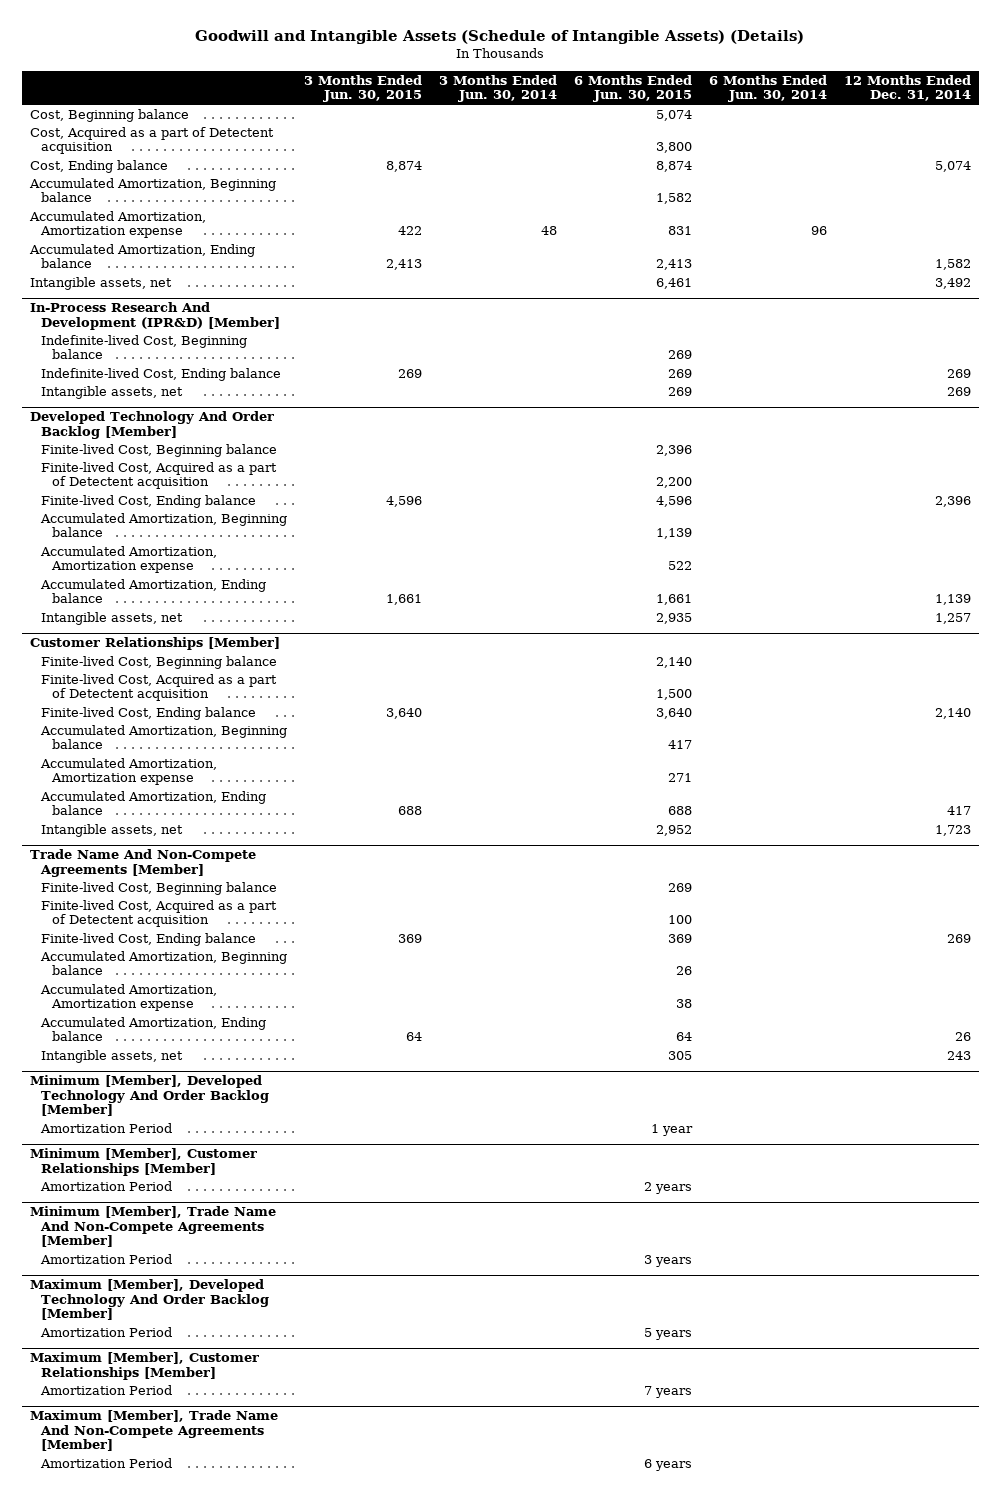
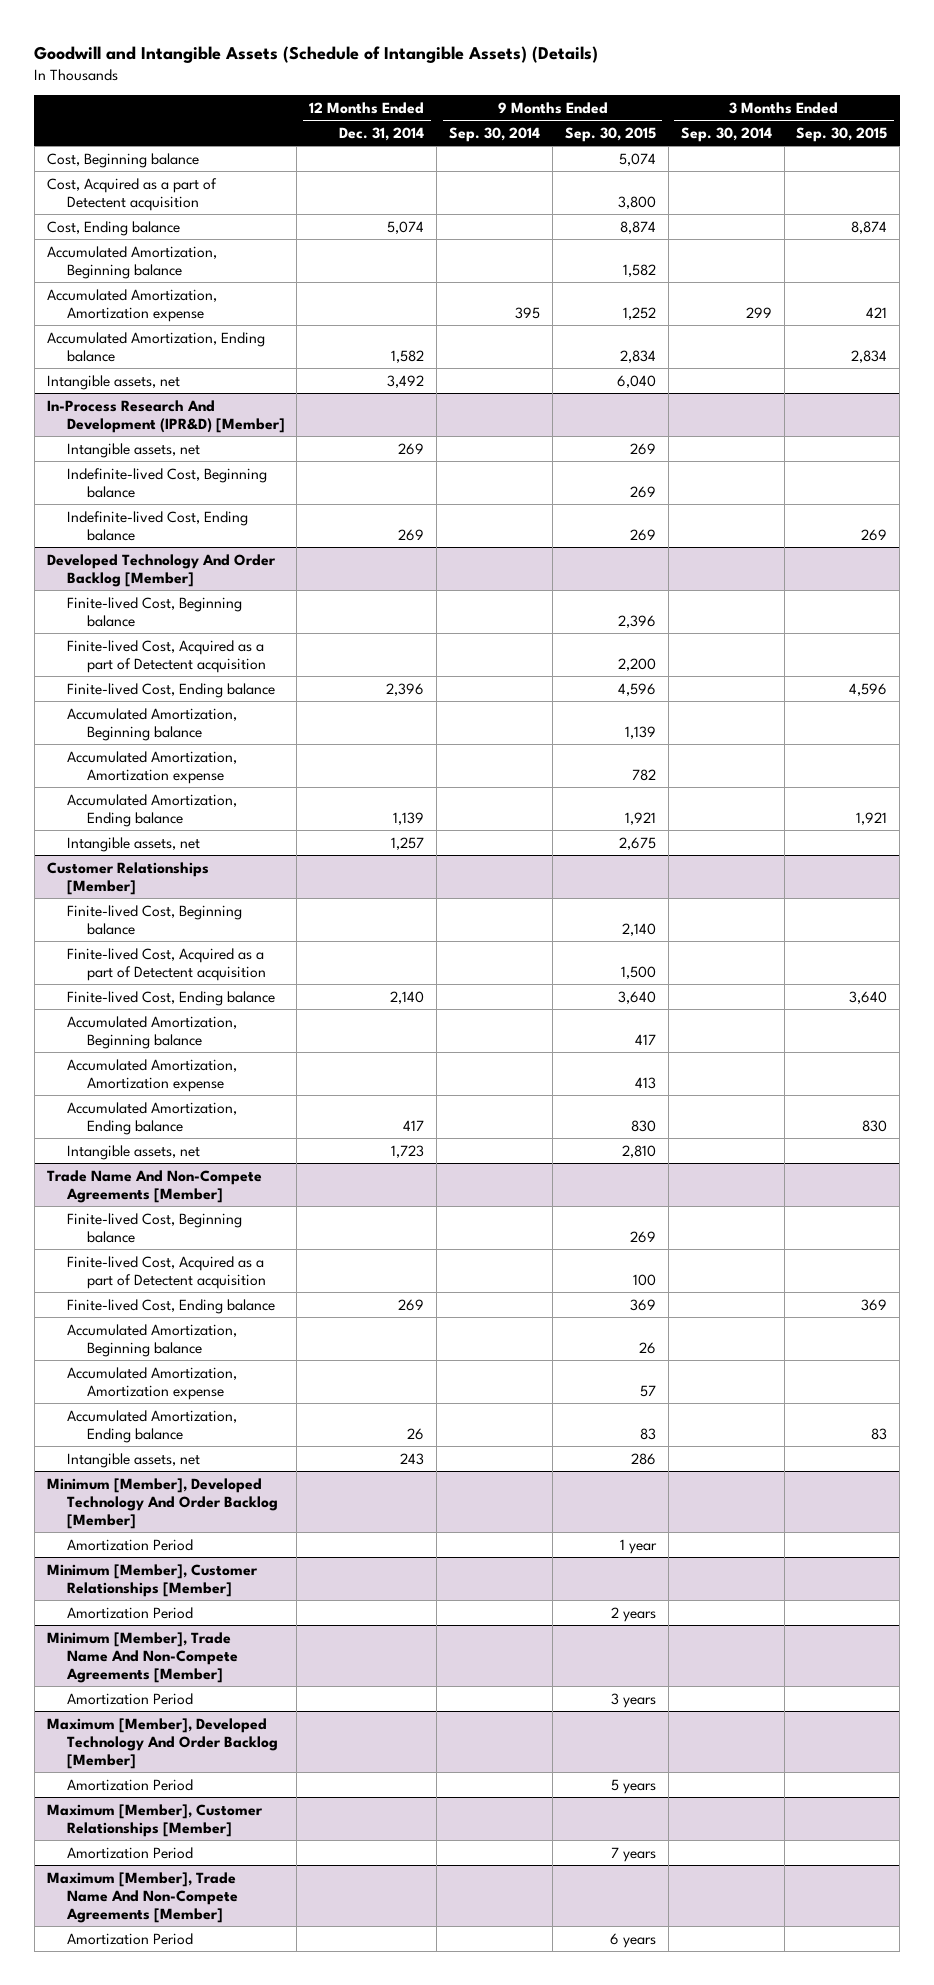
- | 3 Months Ended Jun. 30, 2015 | 3 Months Ended Jun. 30, 2014 | 6 Months Ended Jun. 30, 2015 | 6 Months Ended Jun. 30, 2014 | 12 Months Ended Dec. 31, 2014
+ | 12 Months Ended Dec. 31, 2014 | 9 Months Ended Sep. 30, 2014 | 9 Months Ended Sep. 30, 2015 | 3 Months Ended Sep. 30, 2014 | 3 Months Ended Sep. 30, 2015
@ In-Process Research And Development (IPR&D) [Member]
moved up: Intangible assets, net | 269 | | 269 | |

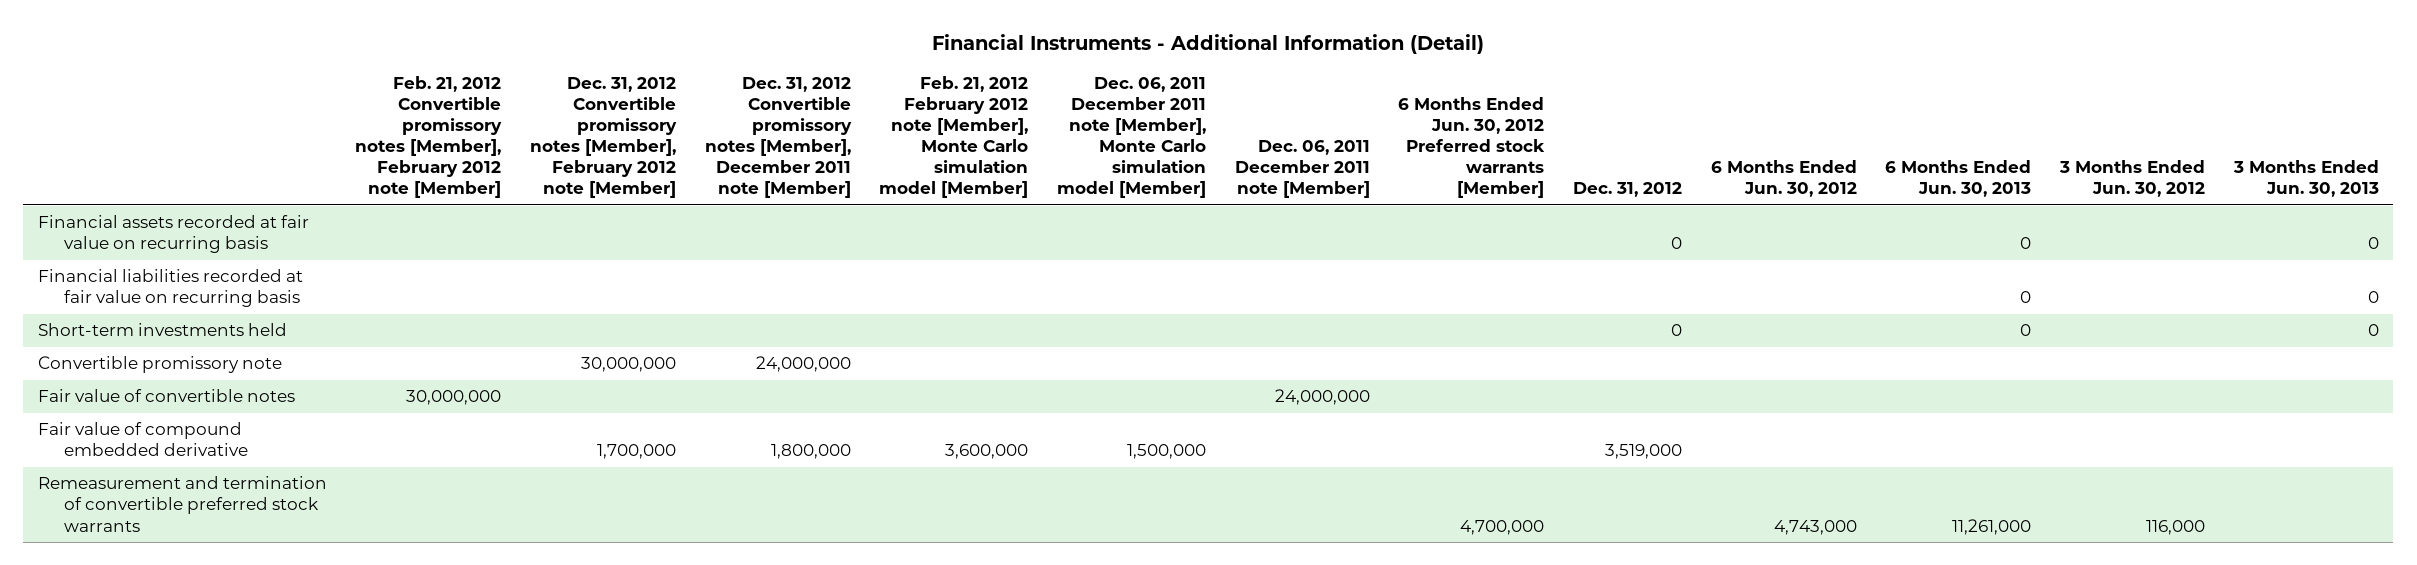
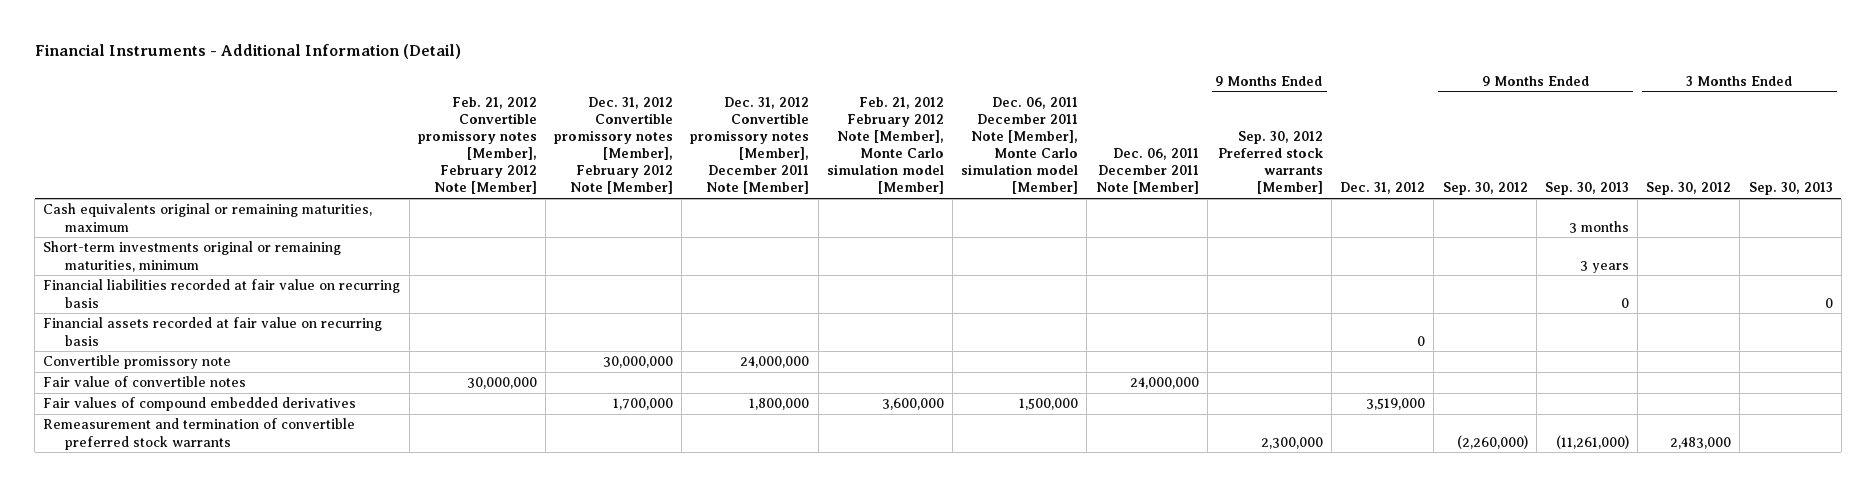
- | Feb. 21, 2012 Convertible promissory notes [Member], February 2012 note [Member] | Dec. 31, 2012 Convertible promissory notes [Member], February 2012 note [Member] | Dec. 31, 2012 Convertible promissory notes [Member], December 2011 note [Member] | Feb. 21, 2012 February 2012 note [Member], Monte Carlo simulation model [Member] | Dec. 06, 2011 December 2011 note [Member], Monte Carlo simulation model [Member] | Dec. 06, 2011 December 2011 note [Member] | 6 Months Ended Jun. 30, 2012 Preferred stock warrants [Member] | Dec. 31, 2012 | 6 Months Ended Jun. 30, 2012 | 6 Months Ended Jun. 30, 2013 | 3 Months Ended Jun. 30, 2012 | 3 Months Ended Jun. 30, 2013
+ | Feb. 21, 2012 Convertible promissory notes [Member], February 2012 Note [Member] | Dec. 31, 2012 Convertible promissory notes [Member], February 2012 Note [Member] | Dec. 31, 2012 Convertible promissory notes [Member], December 2011 Note [Member] | Feb. 21, 2012 February 2012 Note [Member], Monte Carlo simulation model [Member] | Dec. 06, 2011 December 2011 Note [Member], Monte Carlo simulation model [Member] | Dec. 06, 2011 December 2011 Note [Member] | 9 Months Ended Sep. 30, 2012 Preferred stock warrants [Member] | Dec. 31, 2012 | 9 Months Ended Sep. 30, 2012 | 9 Months Ended Sep. 30, 2013 | 3 Months Ended Sep. 30, 2012 | 3 Months Ended Sep. 30, 2013
+ Cash equivalents original or remaining maturities, maximum | | | | | | | | | | 3 months | |
+ Short-term investments original or remaining maturities, minimum | | | | | | | | | | 3 years | |
- Short-term investments held | | | | | | | | 0 | | 0 | | 0
moved down: Financial assets recorded at fair value on recurring basis | | | | | | | | 0 | | | |
- Fair value of compound embedded derivative | | 1,700,000 | 1,800,000 | 3,600,000 | 1,500,000 | | | 3,519,000 | | | |
+ Fair values of compound embedded derivatives | | 1,700,000 | 1,800,000 | 3,600,000 | 1,500,000 | | | 3,519,000 | | | |

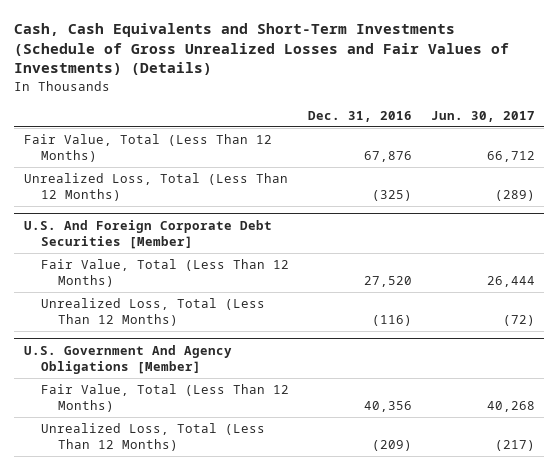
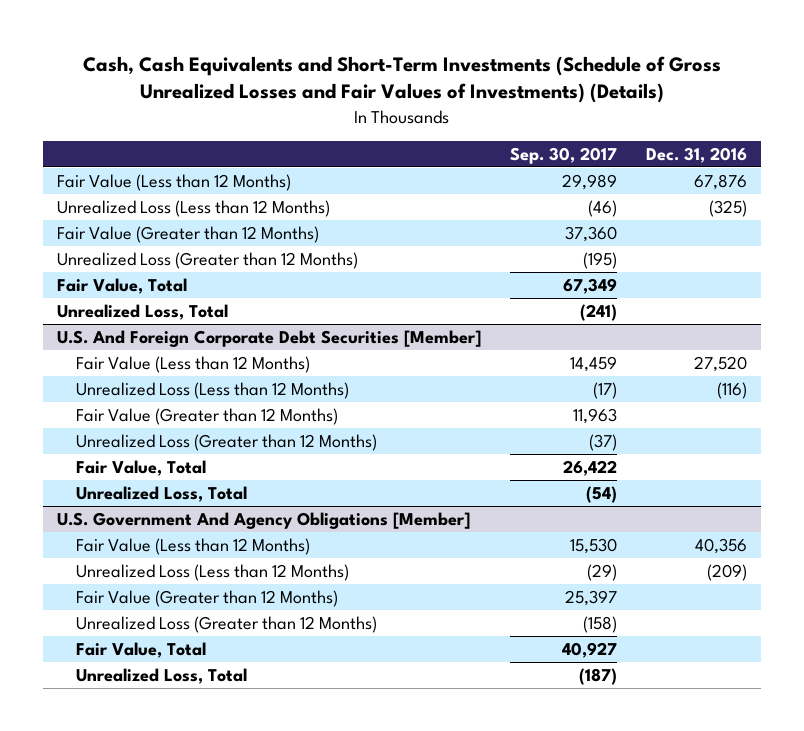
- | Dec. 31, 2016 | Jun. 30, 2017
+ | Sep. 30, 2017 | Dec. 31, 2016
- Fair Value, Total (Less Than 12 Months) | 67,876 | 66,712
- Unrealized Loss, Total (Less Than 12 Months) | (325) | (289)
+ Fair Value (Less than 12 Months) | 29,989 | 67,876
+ Unrealized Loss (Less than 12 Months) | (46) | (325)
+ Fair Value (Greater than 12 Months) | 37,360 |
+ Unrealized Loss (Greater than 12 Months) | (195) |
+ Fair Value, Total | 67,349 |
+ Unrealized Loss, Total | (241) |
@ U.S. And Foreign Corporate Debt Securities [Member]
- Fair Value, Total (Less Than 12 Months) | 27,520 | 26,444
- Unrealized Loss, Total (Less Than 12 Months) | (116) | (72)
+ Fair Value (Less than 12 Months) | 14,459 | 27,520
+ Unrealized Loss (Less than 12 Months) | (17) | (116)
+ Fair Value (Greater than 12 Months) | 11,963 |
+ Unrealized Loss (Greater than 12 Months) | (37) |
+ Fair Value, Total | 26,422 |
+ Unrealized Loss, Total | (54) |
@ U.S. Government And Agency Obligations [Member]
- Fair Value, Total (Less Than 12 Months) | 40,356 | 40,268
- Unrealized Loss, Total (Less Than 12 Months) | (209) | (217)
+ Fair Value (Less than 12 Months) | 15,530 | 40,356
+ Unrealized Loss (Less than 12 Months) | (29) | (209)
+ Fair Value (Greater than 12 Months) | 25,397 |
+ Unrealized Loss (Greater than 12 Months) | (158) |
+ Fair Value, Total | 40,927 |
+ Unrealized Loss, Total | (187) |

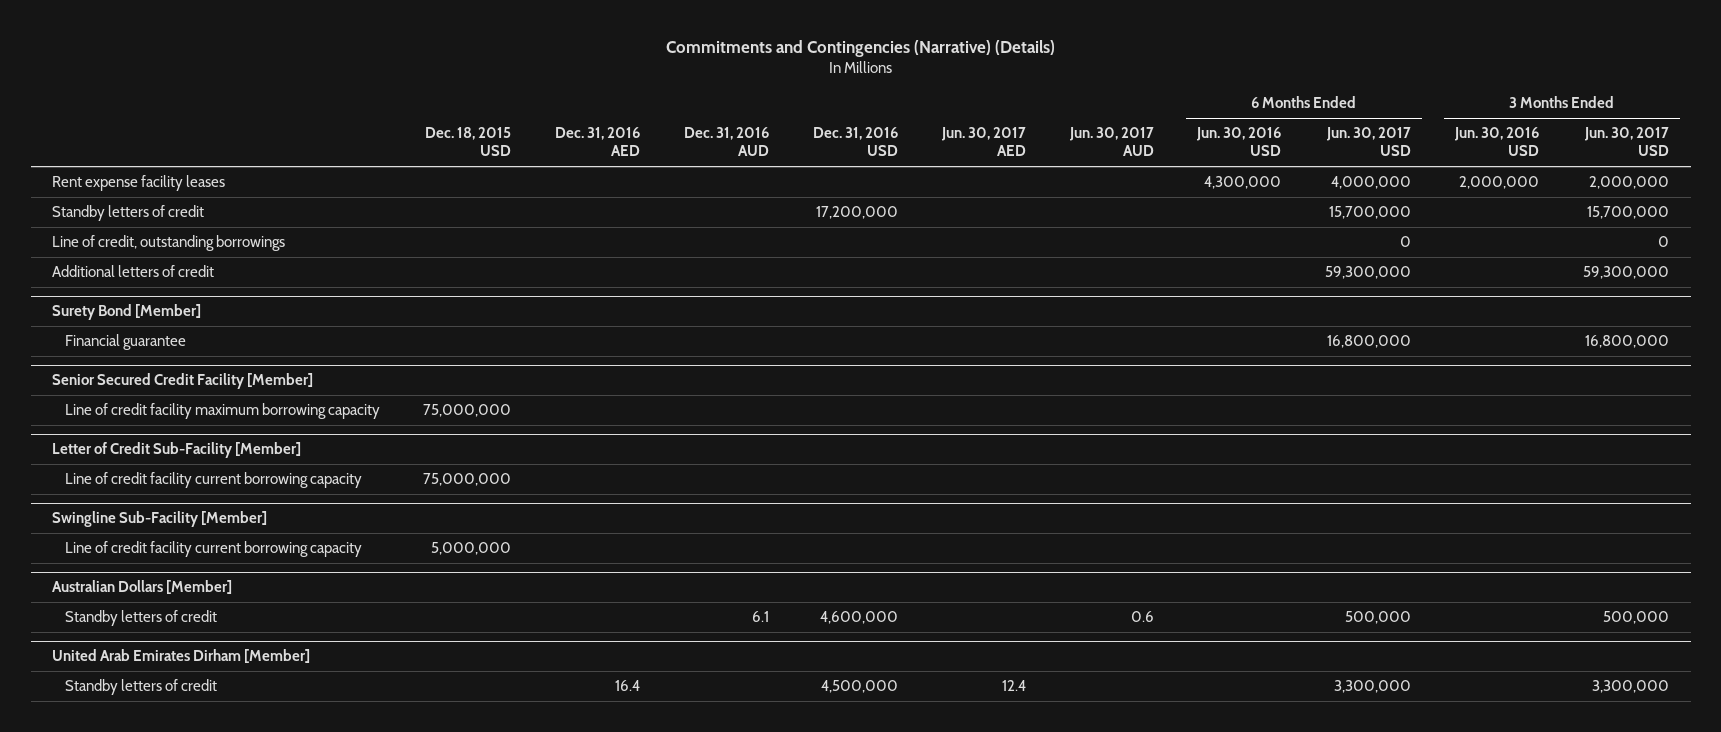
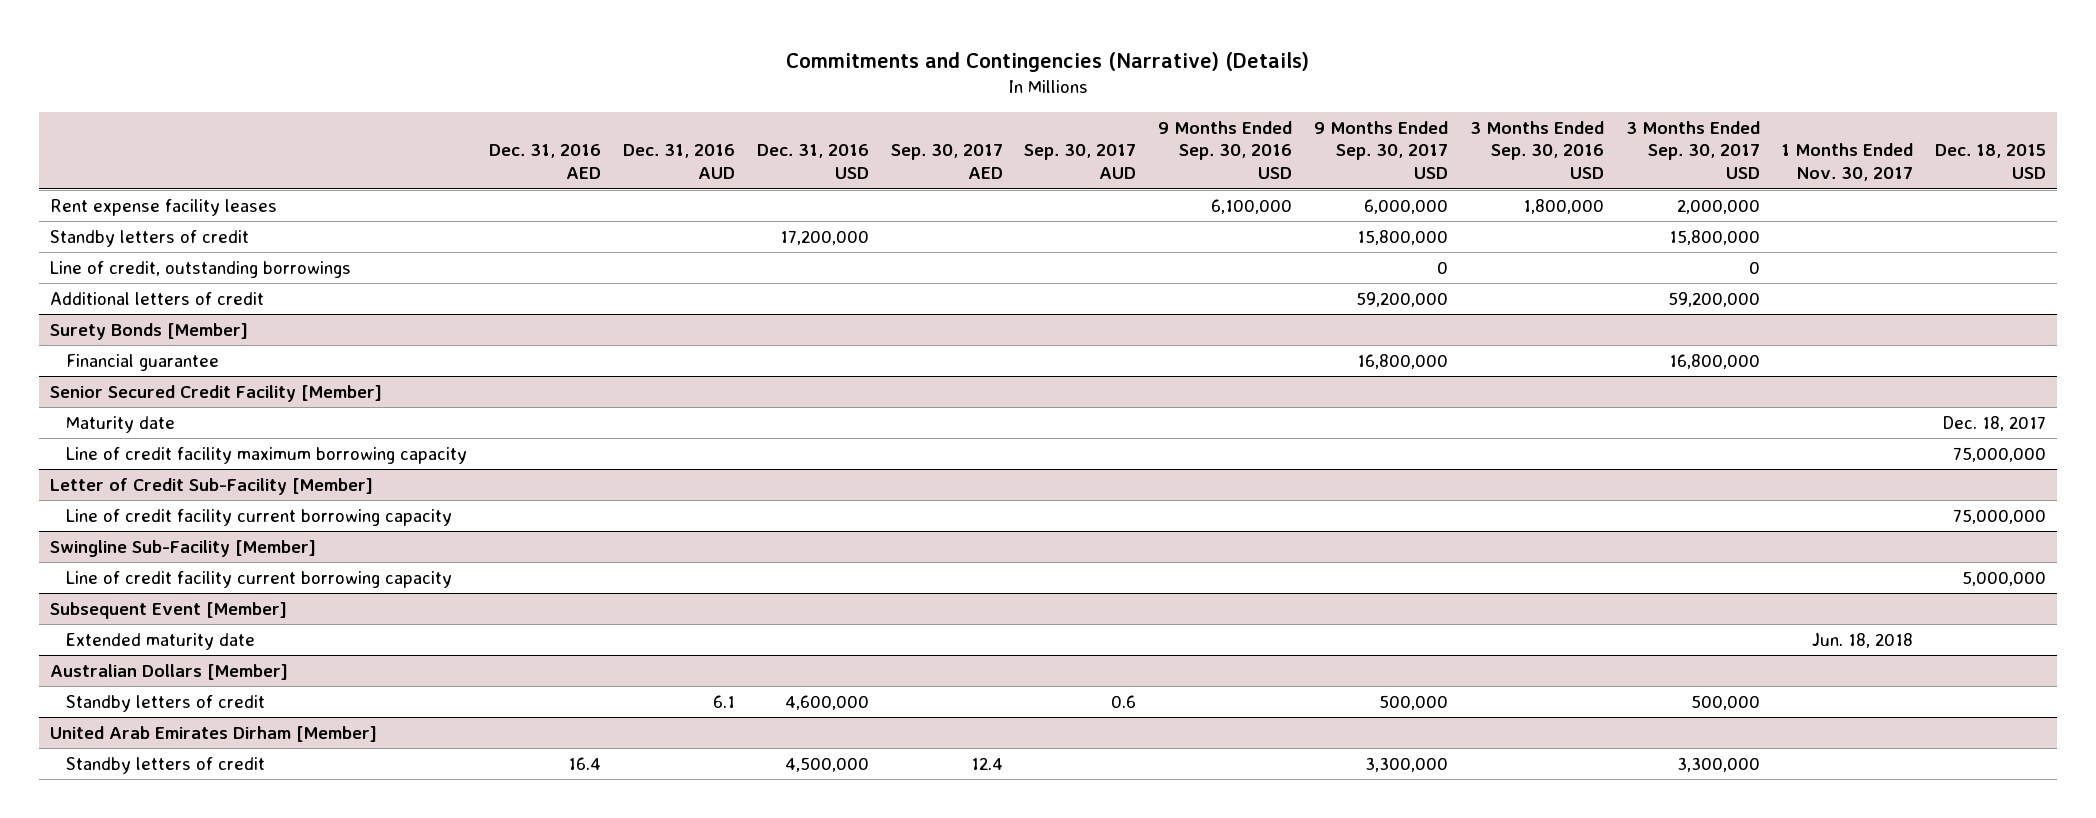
- | Dec. 18, 2015 USD | Dec. 31, 2016 AED | Dec. 31, 2016 AUD | Dec. 31, 2016 USD | Jun. 30, 2017 AED | Jun. 30, 2017 AUD | 6 Months Ended Jun. 30, 2016 USD | 6 Months Ended Jun. 30, 2017 USD | 3 Months Ended Jun. 30, 2016 USD | 3 Months Ended Jun. 30, 2017 USD
+ | Dec. 31, 2016 AED | Dec. 31, 2016 AUD | Dec. 31, 2016 USD | Sep. 30, 2017 AED | Sep. 30, 2017 AUD | 9 Months Ended Sep. 30, 2016 USD | 9 Months Ended Sep. 30, 2017 USD | 3 Months Ended Sep. 30, 2016 USD | 3 Months Ended Sep. 30, 2017 USD | 1 Months Ended Nov. 30, 2017 | Dec. 18, 2015 USD
- Surety Bond [Member]
+ Surety Bonds [Member]
@ Senior Secured Credit Facility [Member]
+ Maturity date | | | | | | | | | | | Dec. 18, 2017
+ Subsequent Event [Member]
+ Extended maturity date | | | | | | | | | | Jun. 18, 2018 |

